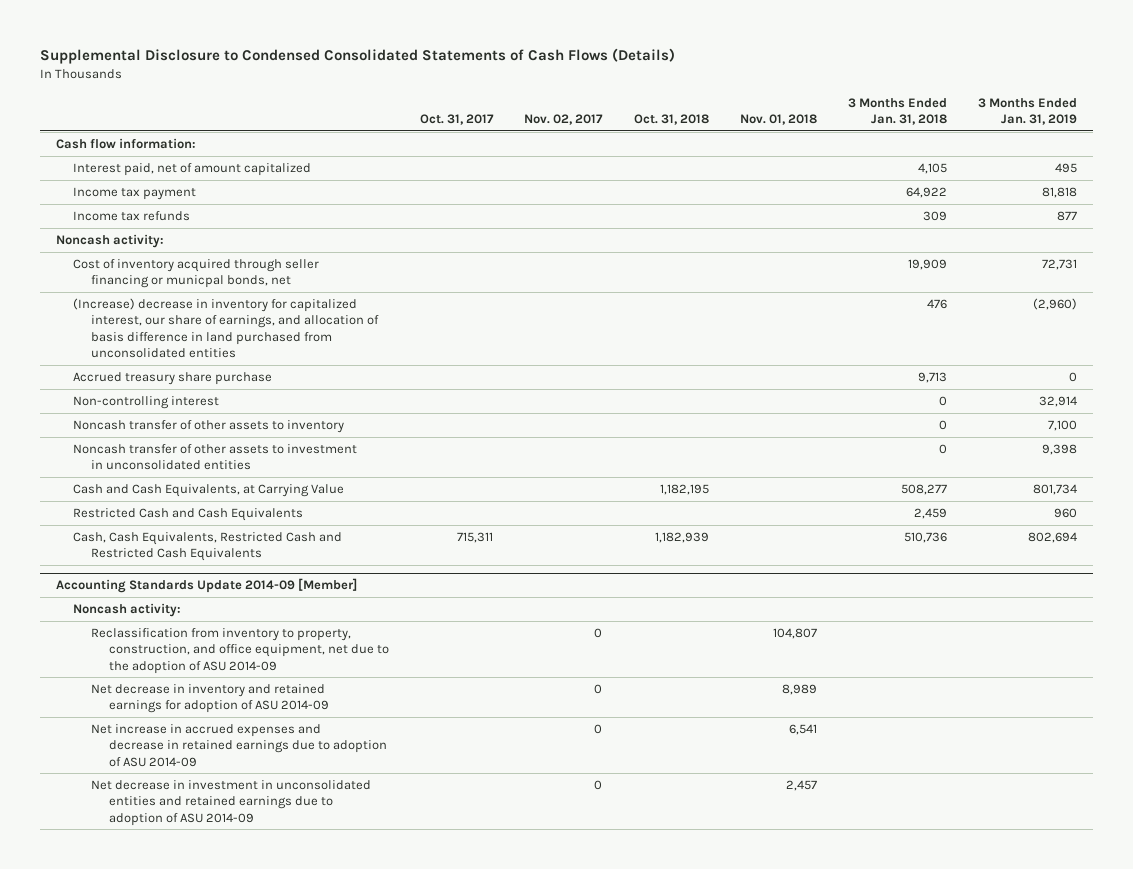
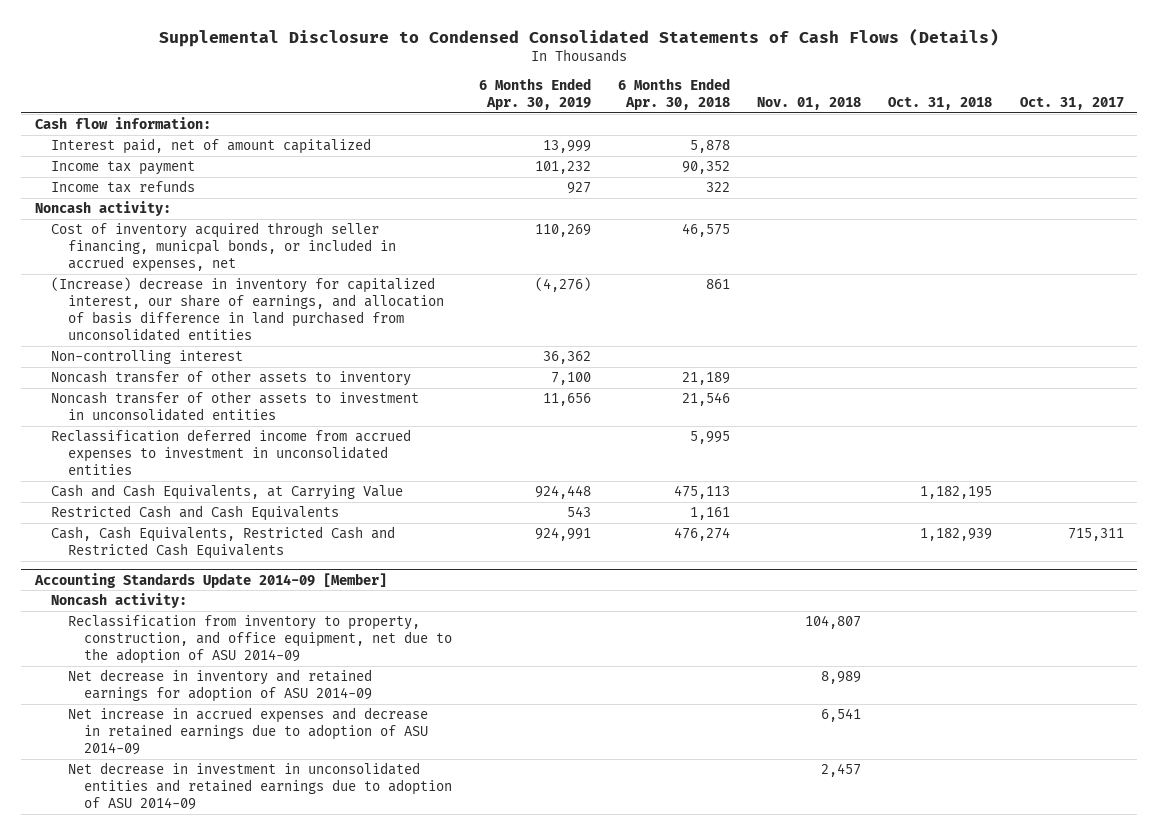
- | Oct. 31, 2017 | Nov. 02, 2017 | Oct. 31, 2018 | Nov. 01, 2018 | 3 Months Ended Jan. 31, 2018 | 3 Months Ended Jan. 31, 2019
+ | 6 Months Ended Apr. 30, 2019 | 6 Months Ended Apr. 30, 2018 | Nov. 01, 2018 | Oct. 31, 2018 | Oct. 31, 2017
- Cost of inventory acquired through seller financing or municpal bonds, net | | | | | 19,909 | 72,731
+ Cost of inventory acquired through seller financing, municpal bonds, or included in accrued expenses, net | 110,269 | 46,575 | | |
- Accrued treasury share purchase | | | | | 9,713 | 0
+ Reclassification deferred income from accrued expenses to investment in unconsolidated entities | | 5,995 | | |

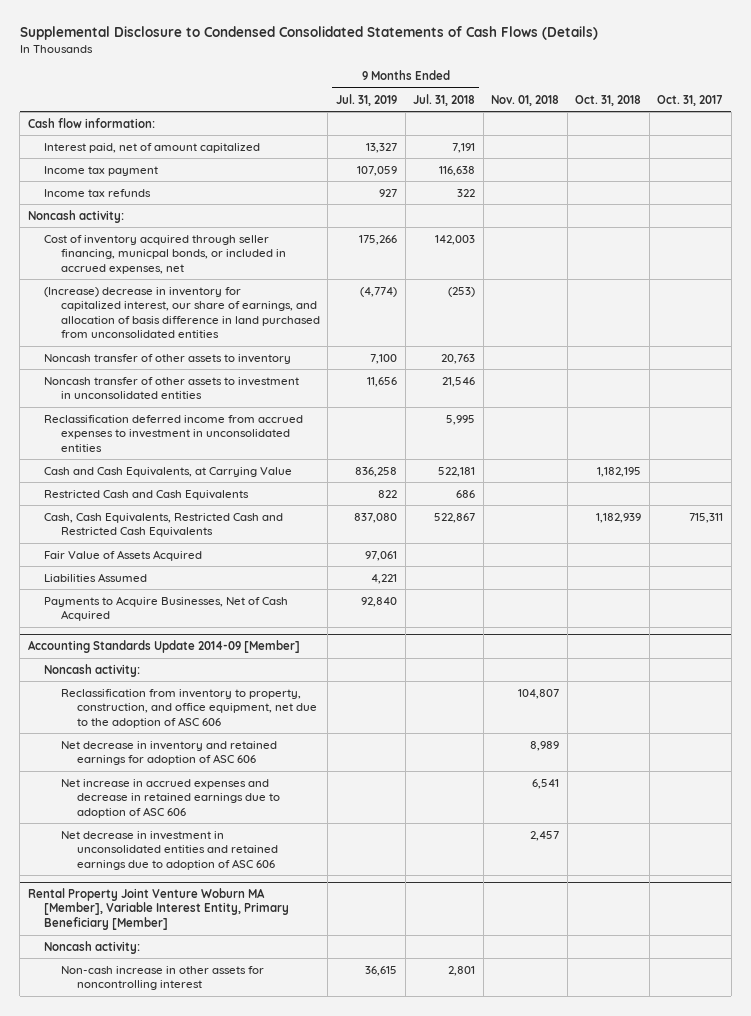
- | 6 Months Ended Apr. 30, 2019 | 6 Months Ended Apr. 30, 2018 | Nov. 01, 2018 | Oct. 31, 2018 | Oct. 31, 2017
+ | 9 Months Ended Jul. 31, 2019 | 9 Months Ended Jul. 31, 2018 | Nov. 01, 2018 | Oct. 31, 2018 | Oct. 31, 2017
- Non-controlling interest | 36,362 | | | |
+ Fair Value of Assets Acquired | 97,061 | | | |
+ Liabilities Assumed | 4,221 | | | |
+ Payments to Acquire Businesses, Net of Cash Acquired | 92,840 | | | |
@ Accounting Standards Update 2014-09 [Member]
- Reclassification from inventory to property, construction, and office equipment, net due to the adoption of ASU 2014-09 | | | 104,807 | |
- Net decrease in inventory and retained earnings for adoption of ASU 2014-09 | | | 8,989 | |
- Net increase in accrued expenses and decrease in retained earnings due to adoption of ASU 2014-09 | | | 6,541 | |
- Net decrease in investment in unconsolidated entities and retained earnings due to adoption of ASU 2014-09 | | | 2,457 | |
+ Reclassification from inventory to property, construction, and office equipment, net due to the adoption of ASC 606 | | | 104,807 | |
+ Net decrease in inventory and retained earnings for adoption of ASC 606 | | | 8,989 | |
+ Net increase in accrued expenses and decrease in retained earnings due to adoption of ASC 606 | | | 6,541 | |
+ Net decrease in investment in unconsolidated entities and retained earnings due to adoption of ASC 606 | | | 2,457 | |
+ Rental Property Joint Venture Woburn MA [Member], Variable Interest Entity, Primary Beneficiary [Member]
+ Noncash activity:
+ Non-cash increase in other assets for noncontrolling interest | 36,615 | 2,801 | | |

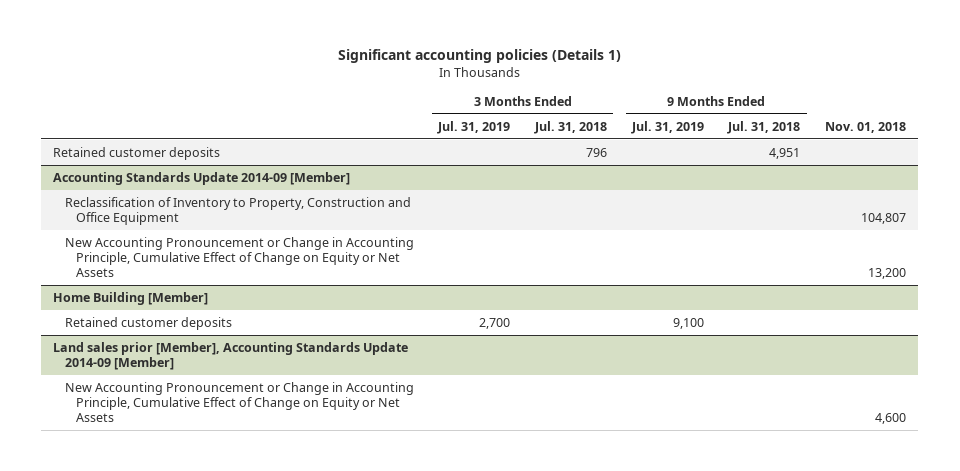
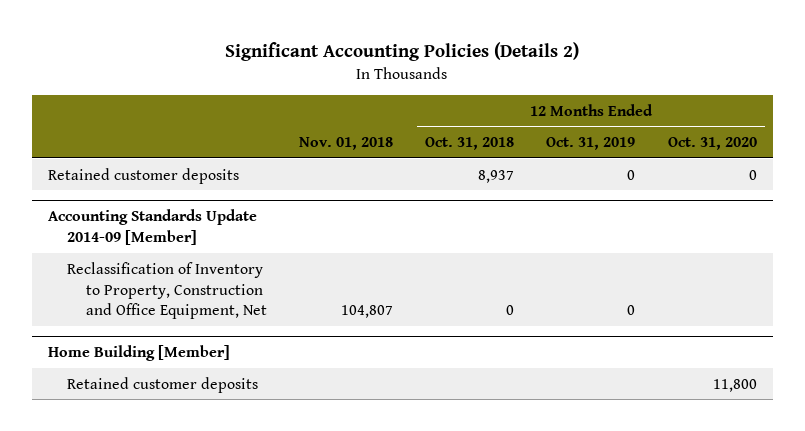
- Significant accounting policies (Details 1)
+ Significant Accounting Policies (Details 2)
- | 3 Months Ended Jul. 31, 2019 | 3 Months Ended Jul. 31, 2018 | 9 Months Ended Jul. 31, 2019 | 9 Months Ended Jul. 31, 2018 | Nov. 01, 2018
+ | Nov. 01, 2018 | 12 Months Ended Oct. 31, 2018 | 12 Months Ended Oct. 31, 2019 | 12 Months Ended Oct. 31, 2020
@ Accounting Standards Update 2014-09 [Member]
- Reclassification of Inventory to Property, Construction and Office Equipment | | | | | 104,807
- New Accounting Pronouncement or Change in Accounting Principle, Cumulative Effect of Change on Equity or Net Assets | | | | | 13,200
+ Reclassification of Inventory to Property, Construction and Office Equipment, Net | 104,807 | 0 | 0 |
- Land sales prior [Member], Accounting Standards Update 2014-09 [Member]
- New Accounting Pronouncement or Change in Accounting Principle, Cumulative Effect of Change on Equity or Net Assets | | | | | 4,600

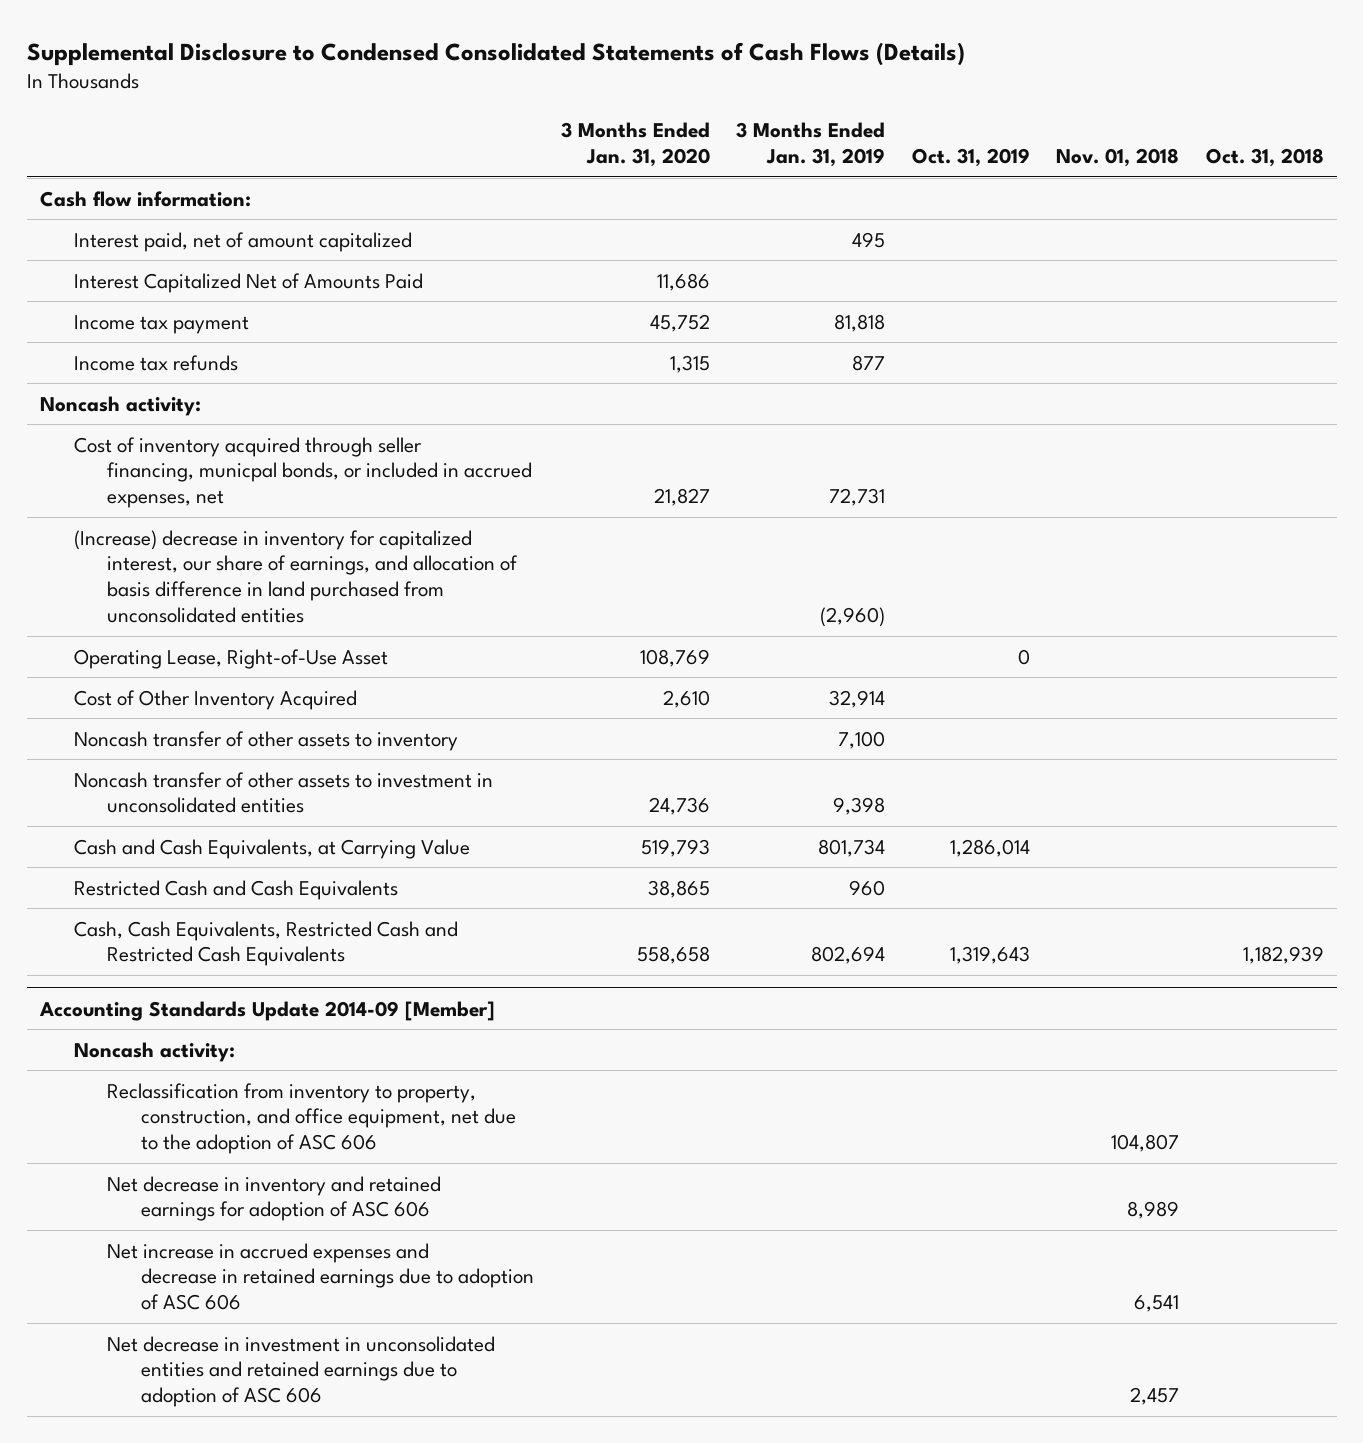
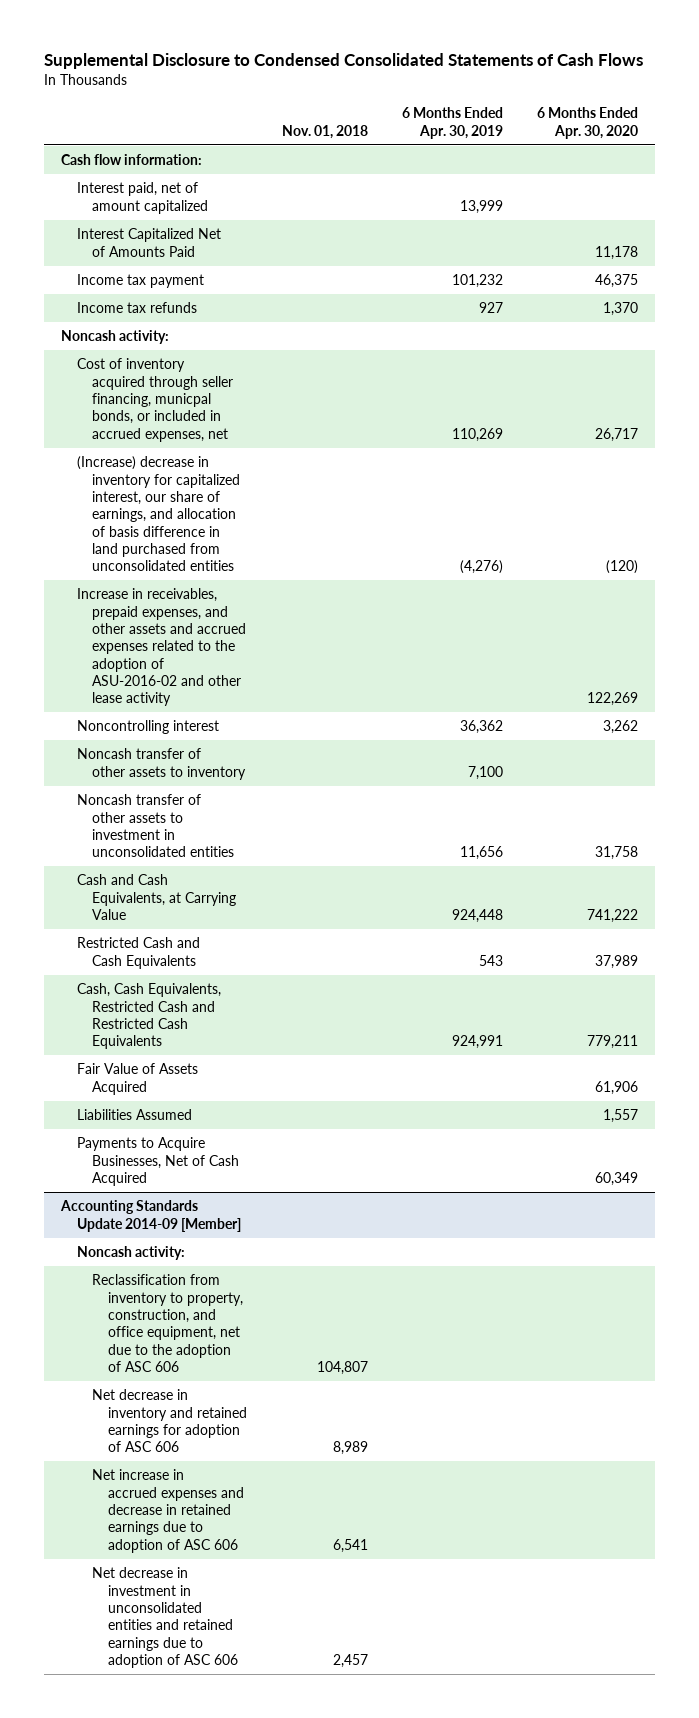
- Supplemental Disclosure to Condensed Consolidated Statements of Cash Flows (Details)
+ Supplemental Disclosure to Condensed Consolidated Statements of Cash Flows
- | 3 Months Ended Jan. 31, 2020 | 3 Months Ended Jan. 31, 2019 | Oct. 31, 2019 | Nov. 01, 2018 | Oct. 31, 2018
+ | Nov. 01, 2018 | 6 Months Ended Apr. 30, 2019 | 6 Months Ended Apr. 30, 2020
- Operating Lease, Right-of-Use Asset | 108,769 | | 0 | |
- Cost of Other Inventory Acquired | 2,610 | 32,914 | | |
+ Increase in receivables, prepaid expenses, and other assets and accrued expenses related to the adoption of ASU-2016-02 and other lease activity | | | 122,269
+ Noncontrolling interest | | 36,362 | 3,262
+ Fair Value of Assets Acquired | | | 61,906
+ Liabilities Assumed | | | 1,557
+ Payments to Acquire Businesses, Net of Cash Acquired | | | 60,349

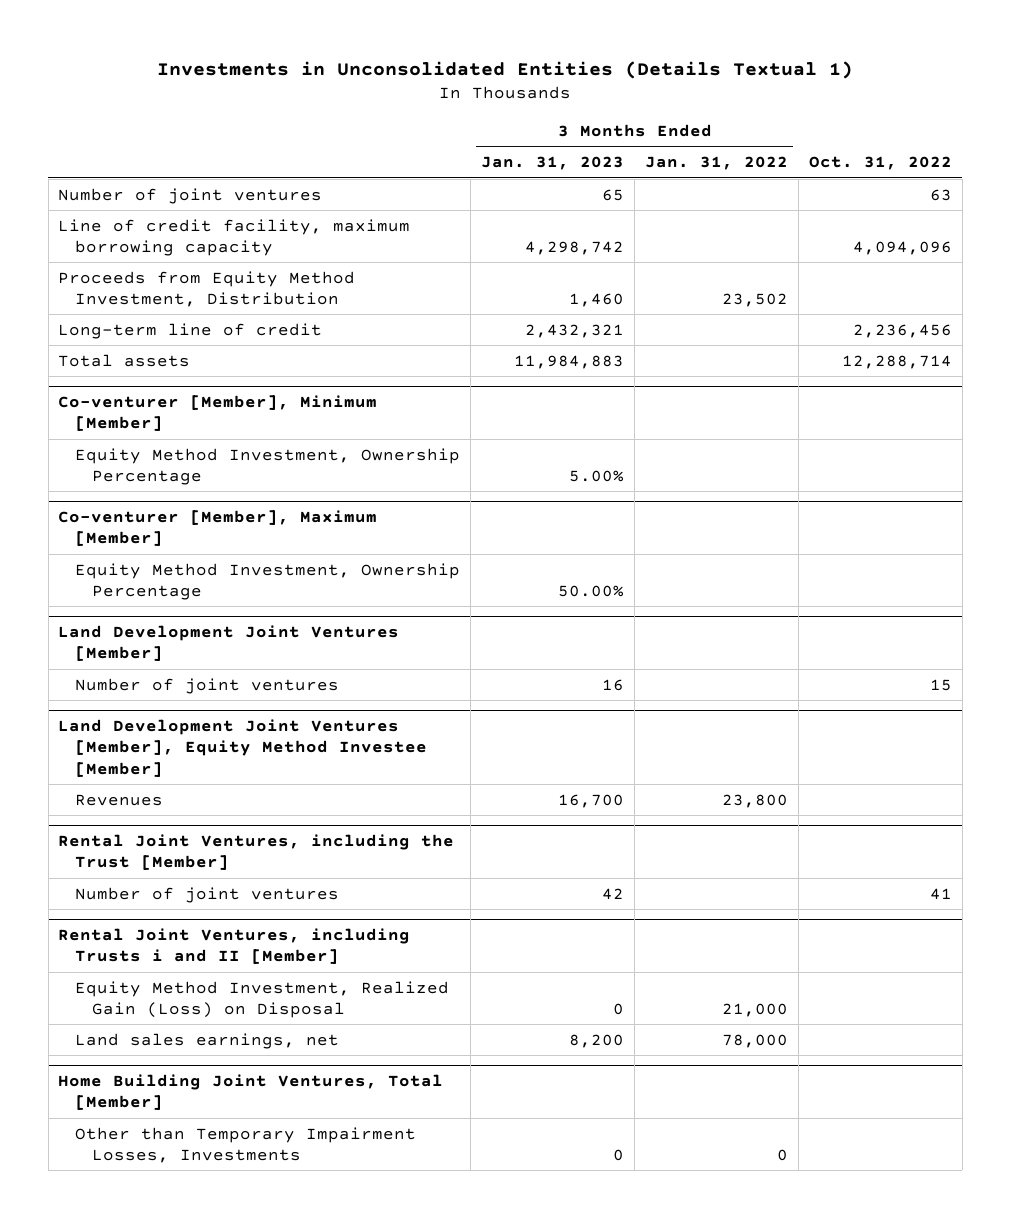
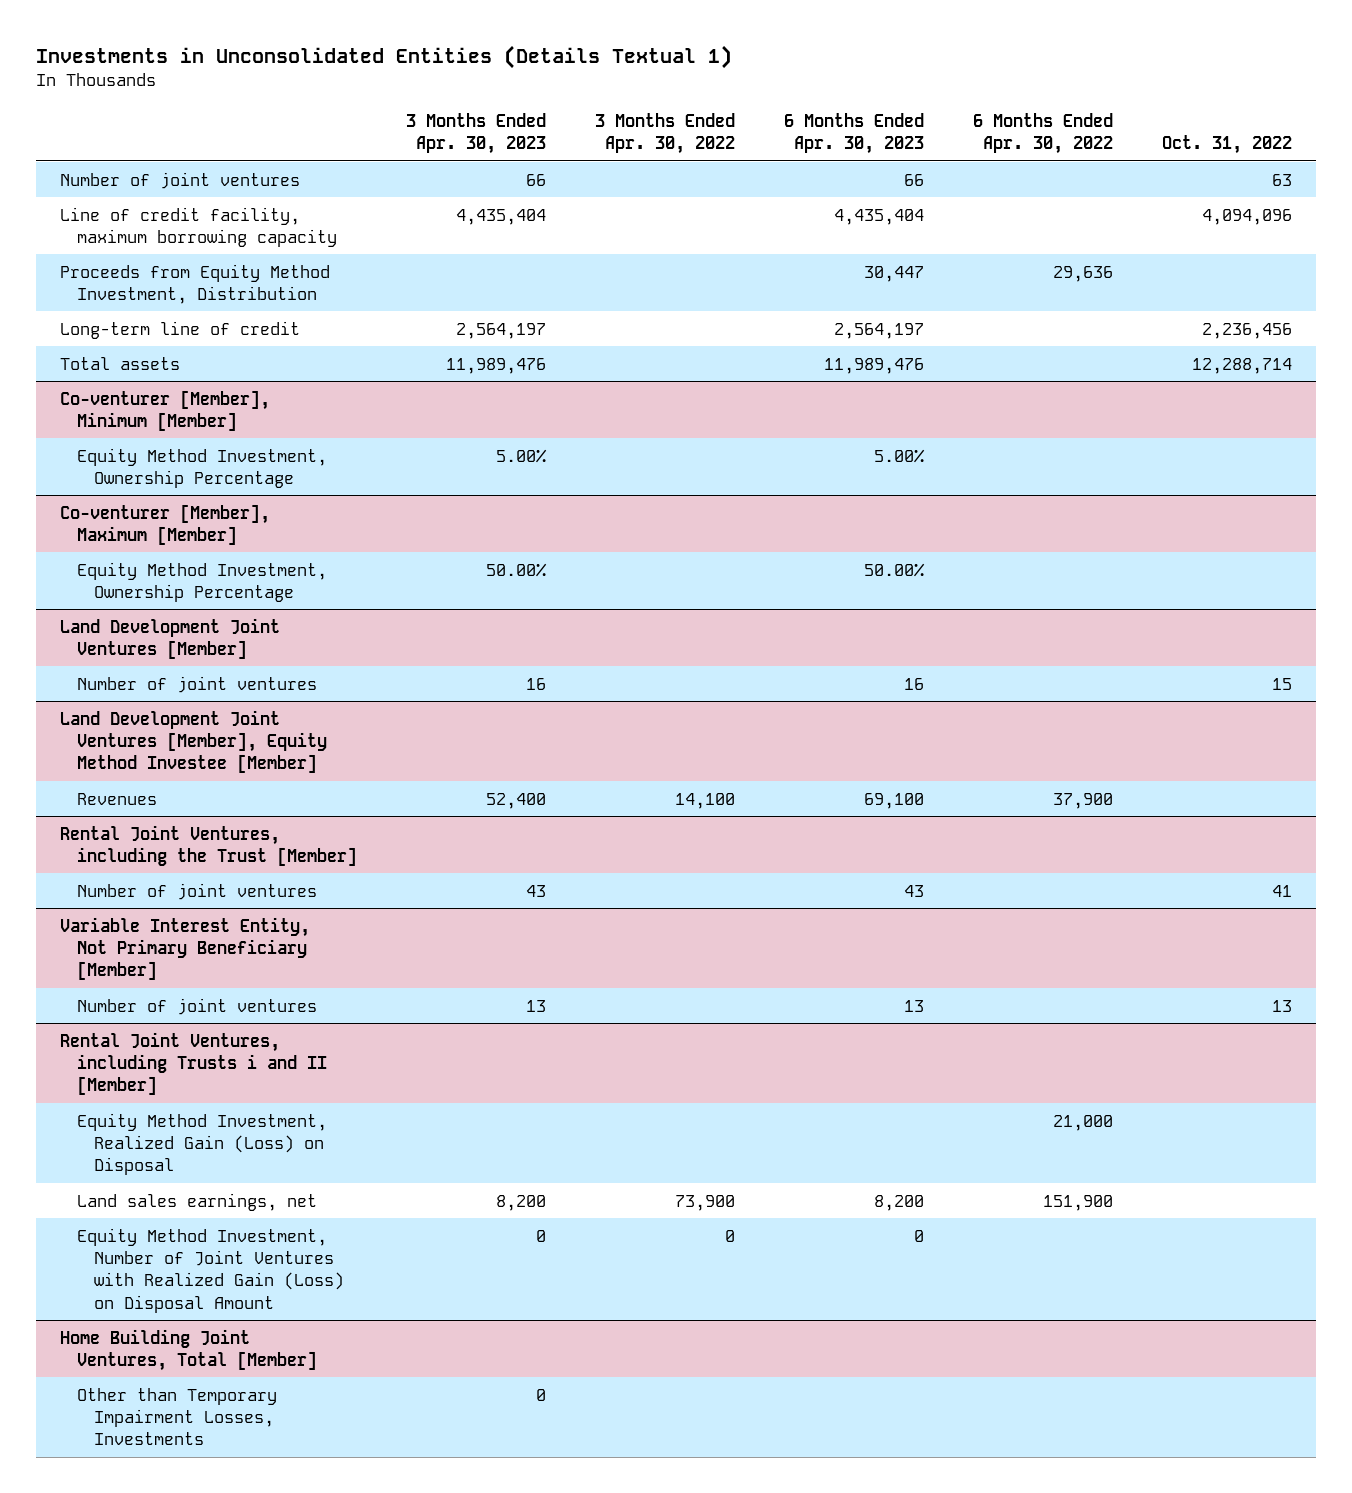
- | 3 Months Ended Jan. 31, 2023 | 3 Months Ended Jan. 31, 2022 | Oct. 31, 2022
+ | 3 Months Ended Apr. 30, 2023 | 3 Months Ended Apr. 30, 2022 | 6 Months Ended Apr. 30, 2023 | 6 Months Ended Apr. 30, 2022 | Oct. 31, 2022
+ Variable Interest Entity, Not Primary Beneficiary [Member]
+ Number of joint ventures | 13 | | 13 | | 13
@ Rental Joint Ventures, including Trusts i and II [Member]
+ Equity Method Investment, Number of Joint Ventures with Realized Gain (Loss) on Disposal Amount | 0 | 0 | 0 | |

